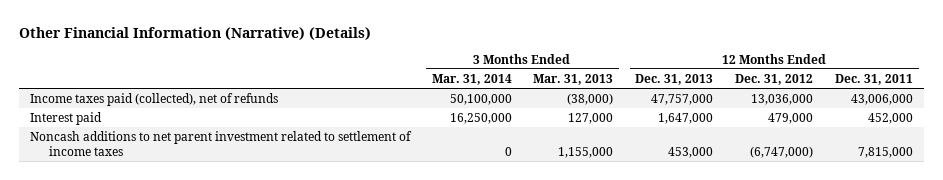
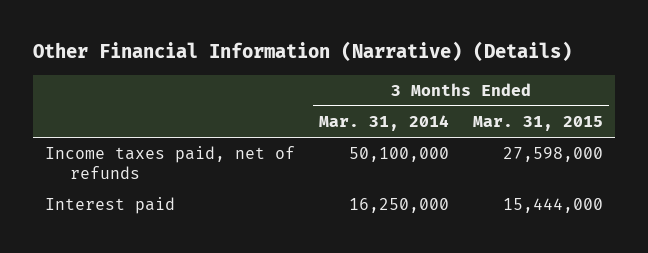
- | 3 Months Ended Mar. 31, 2014 | 3 Months Ended Mar. 31, 2013 | 12 Months Ended Dec. 31, 2013 | 12 Months Ended Dec. 31, 2012 | 12 Months Ended Dec. 31, 2011
+ | 3 Months Ended Mar. 31, 2014 | 3 Months Ended Mar. 31, 2015
- Income taxes paid (collected), net of refunds | 50,100,000 | (38,000) | 47,757,000 | 13,036,000 | 43,006,000
+ Income taxes paid, net of refunds | 50,100,000 | 27,598,000
- Noncash additions to net parent investment related to settlement of income taxes | 0 | 1,155,000 | 453,000 | (6,747,000) | 7,815,000

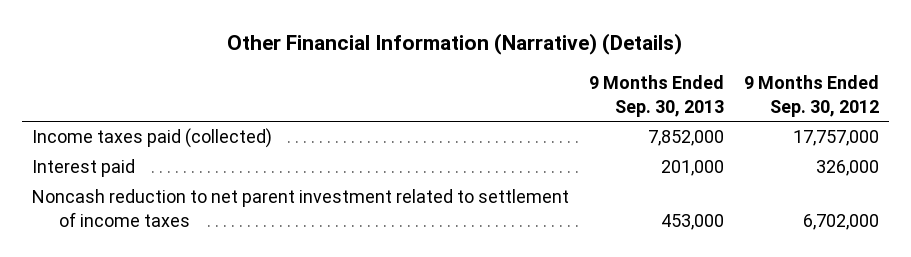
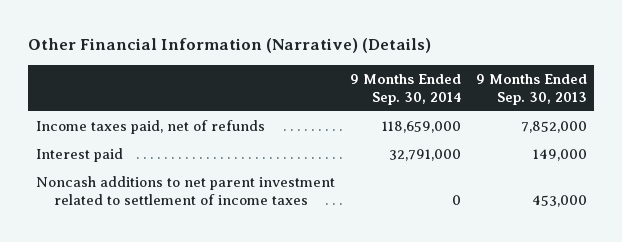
- | 9 Months Ended Sep. 30, 2013 | 9 Months Ended Sep. 30, 2012
+ | 9 Months Ended Sep. 30, 2014 | 9 Months Ended Sep. 30, 2013
- Income taxes paid (collected) | 7,852,000 | 17,757,000
- Interest paid | 201,000 | 326,000
- Noncash reduction to net parent investment related to settlement of income taxes | 453,000 | 6,702,000
+ Income taxes paid, net of refunds | 118,659,000 | 7,852,000
+ Interest paid | 32,791,000 | 149,000
+ Noncash additions to net parent investment related to settlement of income taxes | 0 | 453,000

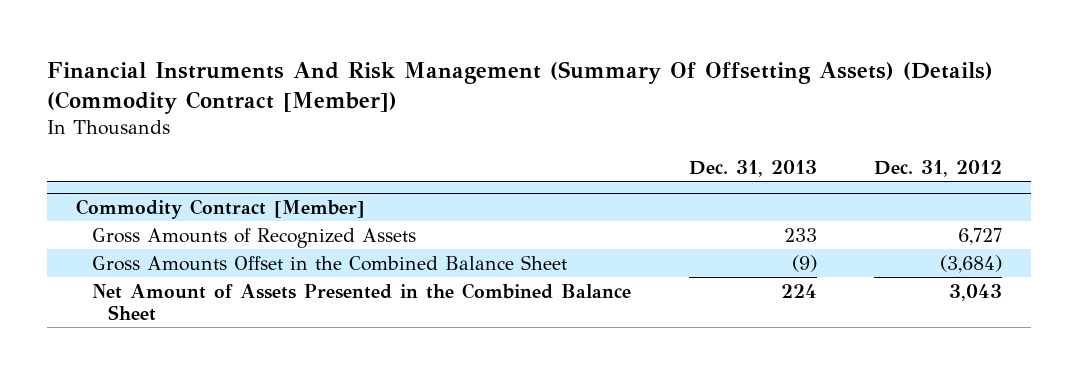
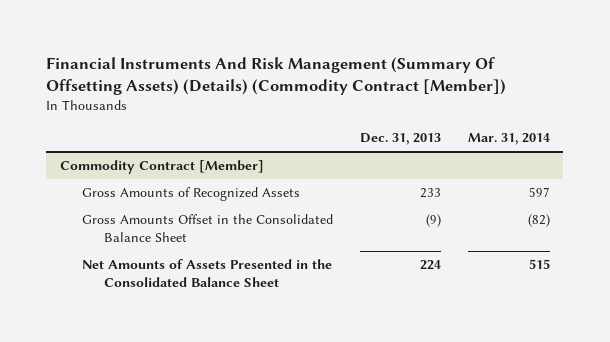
- | Dec. 31, 2013 | Dec. 31, 2012
+ | Dec. 31, 2013 | Mar. 31, 2014
@ Commodity Contract [Member]
- Gross Amounts Offset in the Combined Balance Sheet | (9) | (3,684)
- Net Amount of Assets Presented in the Combined Balance Sheet | 224 | 3,043
+ Gross Amounts Offset in the Consolidated Balance Sheet | (9) | (82)
+ Net Amounts of Assets Presented in the Consolidated Balance Sheet | 224 | 515

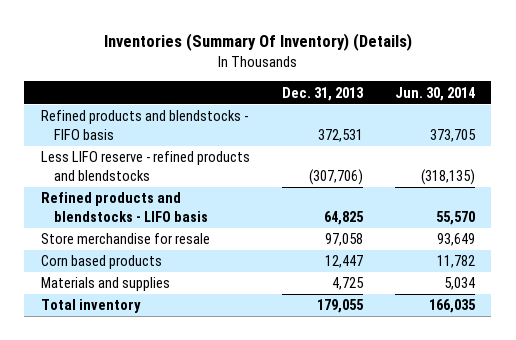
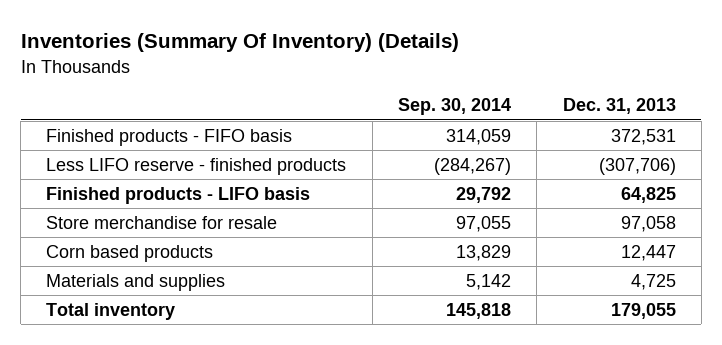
- | Dec. 31, 2013 | Jun. 30, 2014
+ | Sep. 30, 2014 | Dec. 31, 2013
- Refined products and blendstocks - FIFO basis | 372,531 | 373,705
- Less LIFO reserve - refined products and blendstocks | (307,706) | (318,135)
- Refined products and blendstocks - LIFO basis | 64,825 | 55,570
+ Finished products - FIFO basis | 314,059 | 372,531
+ Less LIFO reserve - finished products | (284,267) | (307,706)
+ Finished products - LIFO basis | 29,792 | 64,825

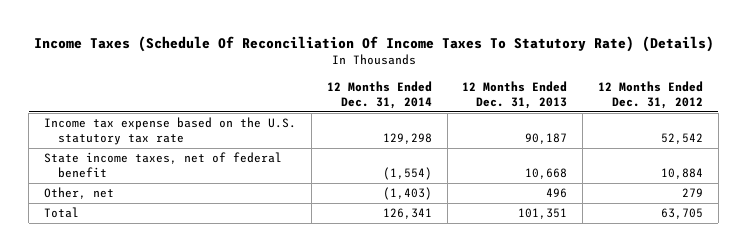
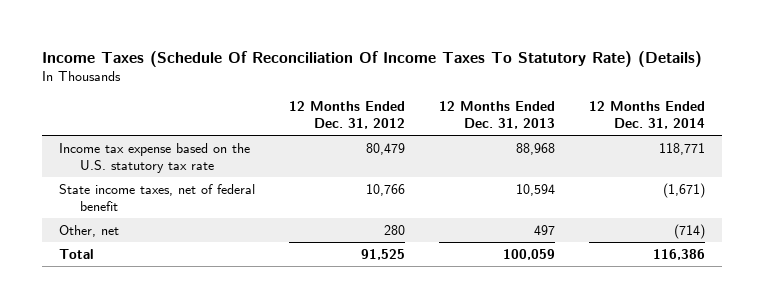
- | 12 Months Ended Dec. 31, 2014 | 12 Months Ended Dec. 31, 2013 | 12 Months Ended Dec. 31, 2012
+ | 12 Months Ended Dec. 31, 2012 | 12 Months Ended Dec. 31, 2013 | 12 Months Ended Dec. 31, 2014
- Income tax expense based on the U.S. statutory tax rate | 129,298 | 90,187 | 52,542
- State income taxes, net of federal benefit | (1,554) | 10,668 | 10,884
- Other, net | (1,403) | 496 | 279
- Total | 126,341 | 101,351 | 63,705
+ Income tax expense based on the U.S. statutory tax rate | 80,479 | 88,968 | 118,771
+ State income taxes, net of federal benefit | 10,766 | 10,594 | (1,671)
+ Other, net | 280 | 497 | (714)
+ Total | 91,525 | 100,059 | 116,386

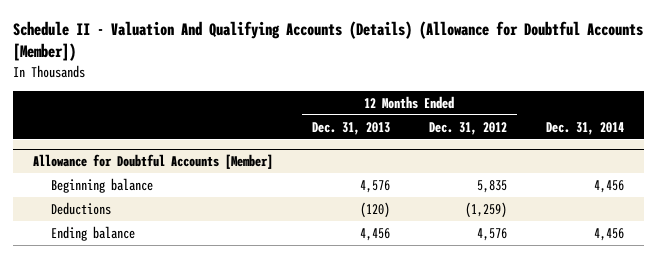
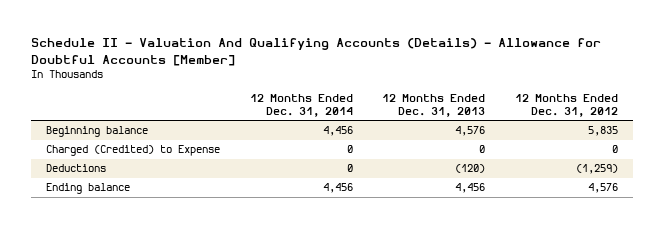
- Schedule II - Valuation And Qualifying Accounts (Details) (Allowance for Doubtful Accounts [Member])
+ Schedule II - Valuation And Qualifying Accounts (Details) - Allowance for Doubtful Accounts [Member]
- | 12 Months Ended Dec. 31, 2013 | 12 Months Ended Dec. 31, 2012 | Dec. 31, 2014
+ | 12 Months Ended Dec. 31, 2014 | 12 Months Ended Dec. 31, 2013 | 12 Months Ended Dec. 31, 2012
- Allowance for Doubtful Accounts [Member]
+ Charged (Credited) to Expense | 0 | 0 | 0

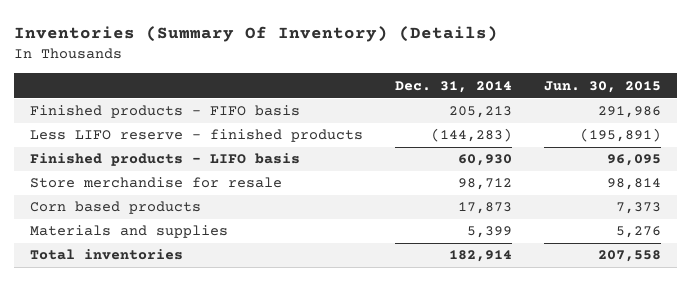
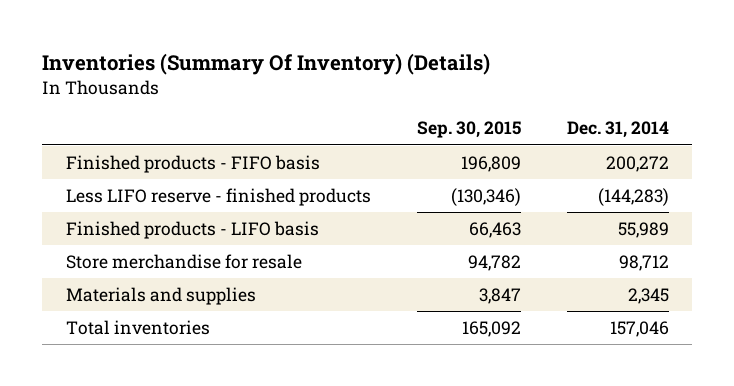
- | Dec. 31, 2014 | Jun. 30, 2015
+ | Sep. 30, 2015 | Dec. 31, 2014
- Finished products - FIFO basis | 205,213 | 291,986
+ Finished products - FIFO basis | 196,809 | 200,272
- Finished products - LIFO basis | 60,930 | 96,095
+ Finished products - LIFO basis | 66,463 | 55,989
- Corn based products | 17,873 | 7,373
- Materials and supplies | 5,399 | 5,276
- Total inventories | 182,914 | 207,558
+ Materials and supplies | 3,847 | 2,345
+ Total inventories | 165,092 | 157,046

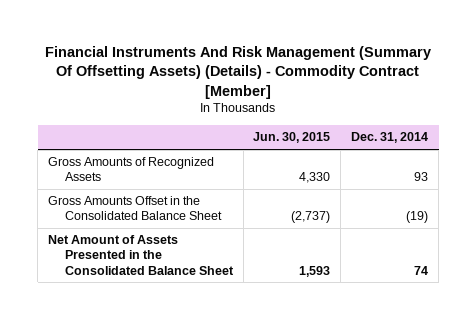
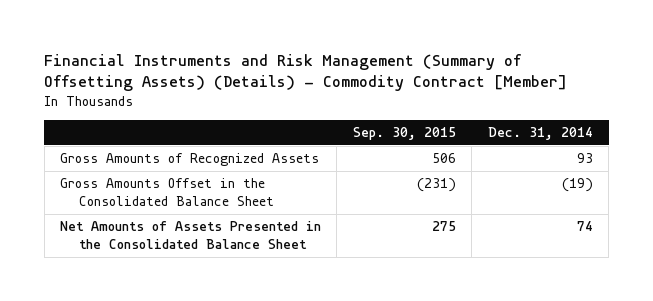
- Financial Instruments And Risk Management (Summary Of Offsetting Assets) (Details) - Commodity Contract [Member]
+ Financial Instruments and Risk Management (Summary of Offsetting Assets) (Details) - Commodity Contract [Member]
- | Jun. 30, 2015 | Dec. 31, 2014
+ | Sep. 30, 2015 | Dec. 31, 2014
- Net Amount of Assets Presented in the Consolidated Balance Sheet | 1,593 | 74
+ Net Amounts of Assets Presented in the Consolidated Balance Sheet | 275 | 74

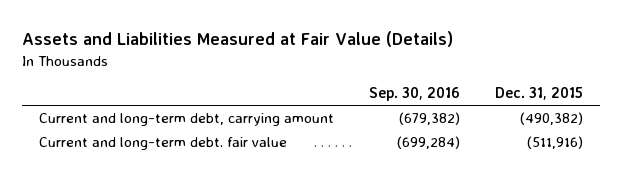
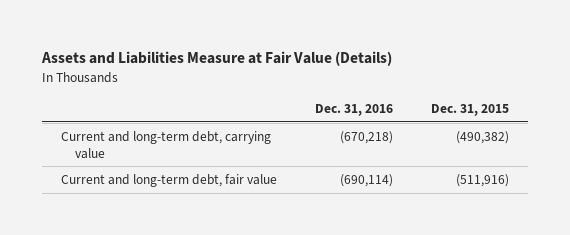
- Assets and Liabilities Measured at Fair Value (Details)
+ Assets and Liabilities Measure at Fair Value (Details)
- | Sep. 30, 2016 | Dec. 31, 2015
+ | Dec. 31, 2016 | Dec. 31, 2015
- Current and long-term debt, carrying amount | (679,382) | (490,382)
- Current and long-term debt. fair value | (699,284) | (511,916)
+ Current and long-term debt, carrying value | (670,218) | (490,382)
+ Current and long-term debt, fair value | (690,114) | (511,916)

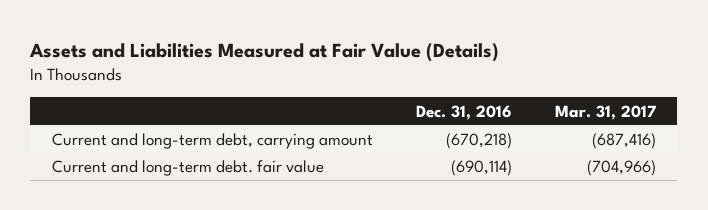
- Assets and Liabilities Measure at Fair Value (Details)
+ Assets and Liabilities Measured at Fair Value (Details)
- | Dec. 31, 2016 | Dec. 31, 2015
+ | Dec. 31, 2016 | Mar. 31, 2017
- Current and long-term debt, carrying value | (670,218) | (490,382)
- Current and long-term debt, fair value | (690,114) | (511,916)
+ Current and long-term debt, carrying amount | (670,218) | (687,416)
+ Current and long-term debt. fair value | (690,114) | (704,966)

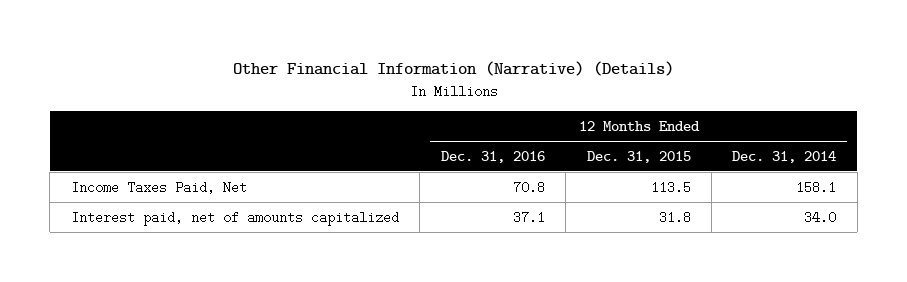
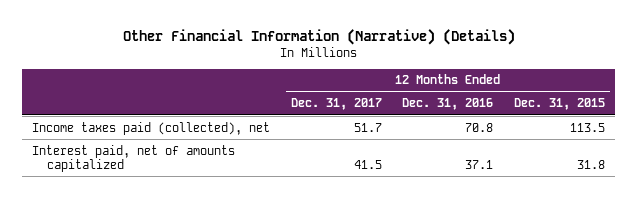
- | 12 Months Ended Dec. 31, 2016 | 12 Months Ended Dec. 31, 2015 | 12 Months Ended Dec. 31, 2014
+ | 12 Months Ended Dec. 31, 2017 | 12 Months Ended Dec. 31, 2016 | 12 Months Ended Dec. 31, 2015
- Income Taxes Paid, Net | 70.8 | 113.5 | 158.1
+ Income taxes paid (collected), net | 51.7 | 70.8 | 113.5

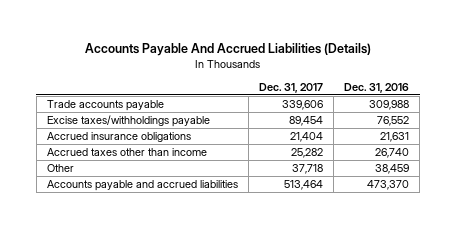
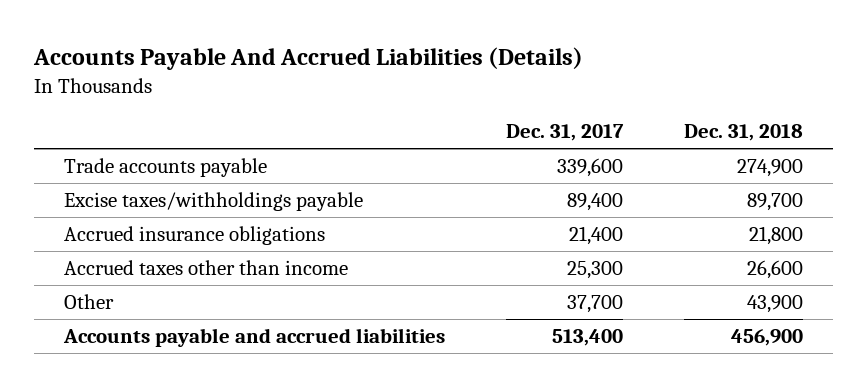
- | Dec. 31, 2017 | Dec. 31, 2016
+ | Dec. 31, 2017 | Dec. 31, 2018
- Trade accounts payable | 339,606 | 309,988
- Excise taxes/withholdings payable | 89,454 | 76,552
- Accrued insurance obligations | 21,404 | 21,631
- Accrued taxes other than income | 25,282 | 26,740
- Other | 37,718 | 38,459
- Accounts payable and accrued liabilities | 513,464 | 473,370
+ Trade accounts payable | 339,600 | 274,900
+ Excise taxes/withholdings payable | 89,400 | 89,700
+ Accrued insurance obligations | 21,400 | 21,800
+ Accrued taxes other than income | 25,300 | 26,600
+ Other | 37,700 | 43,900
+ Accounts payable and accrued liabilities | 513,400 | 456,900

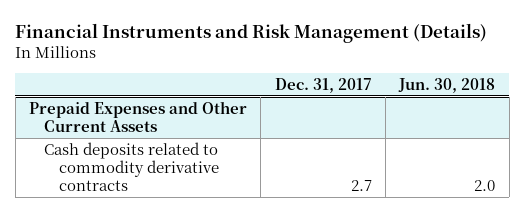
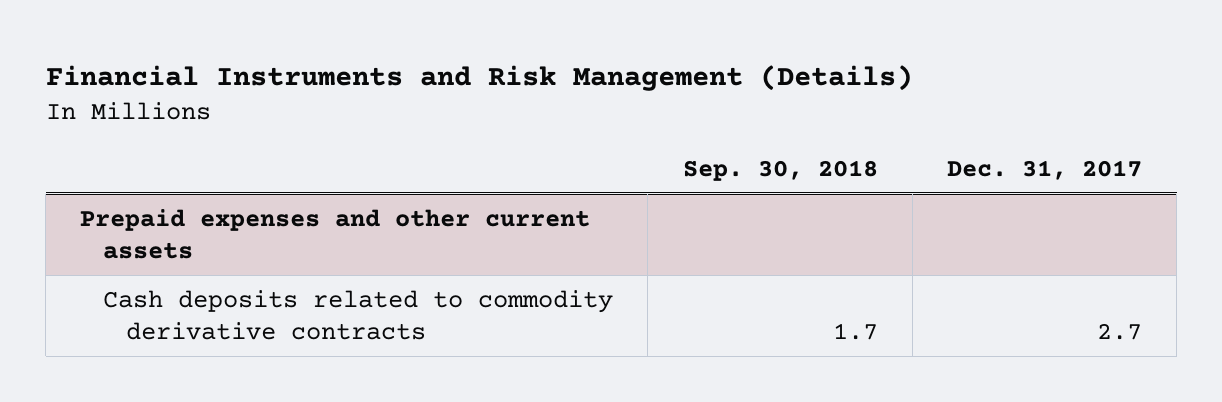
- | Dec. 31, 2017 | Jun. 30, 2018
+ | Sep. 30, 2018 | Dec. 31, 2017
- Prepaid Expenses and Other Current Assets
+ Prepaid expenses and other current assets

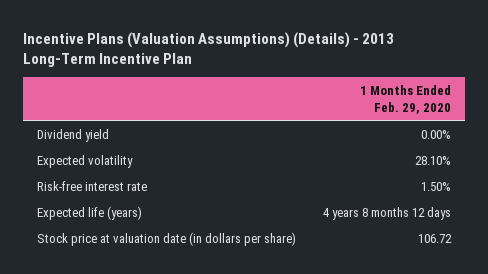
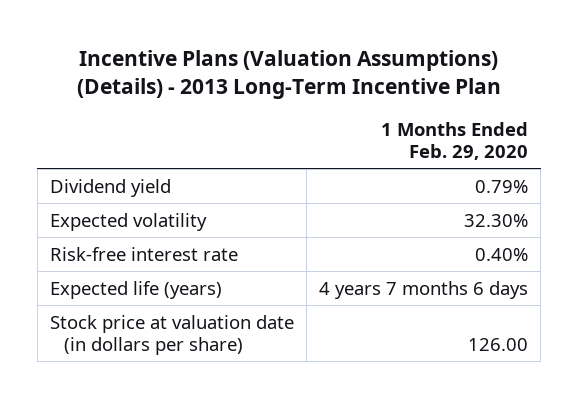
- Dividend yield | 0.00%
- Expected volatility | 28.10%
- Risk-free interest rate | 1.50%
- Expected life (years) | 4 years 8 months 12 days
- Stock price at valuation date (in dollars per share) | 106.72
+ Dividend yield | 0.79%
+ Expected volatility | 32.30%
+ Risk-free interest rate | 0.40%
+ Expected life (years) | 4 years 7 months 6 days
+ Stock price at valuation date (in dollars per share) | 126.00

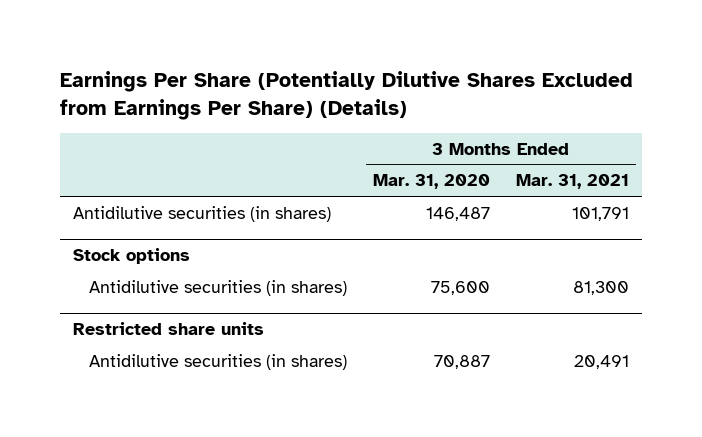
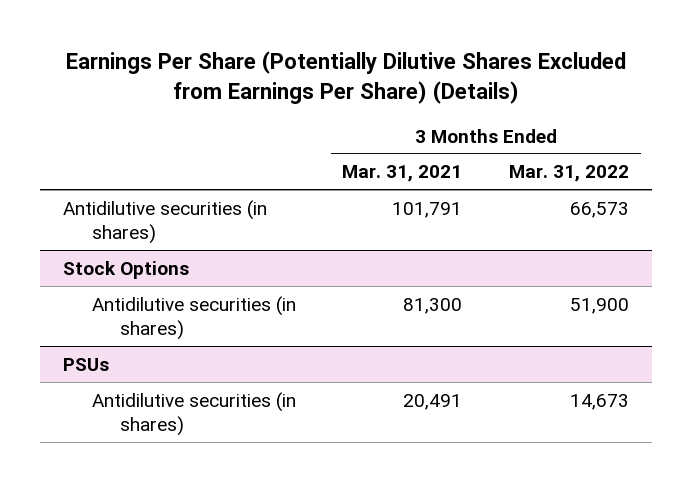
- | 3 Months Ended Mar. 31, 2020 | 3 Months Ended Mar. 31, 2021
+ | 3 Months Ended Mar. 31, 2021 | 3 Months Ended Mar. 31, 2022
- Stock options
+ Stock Options
- Restricted share units
+ PSUs

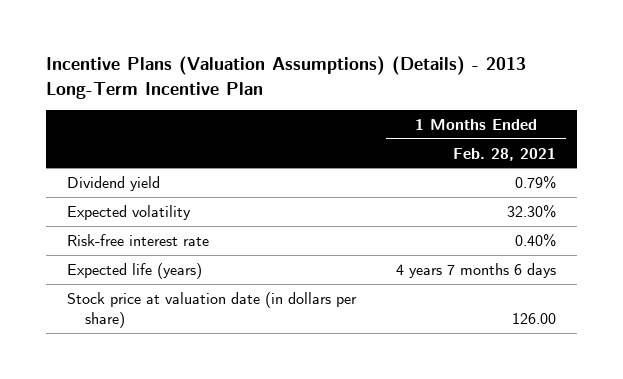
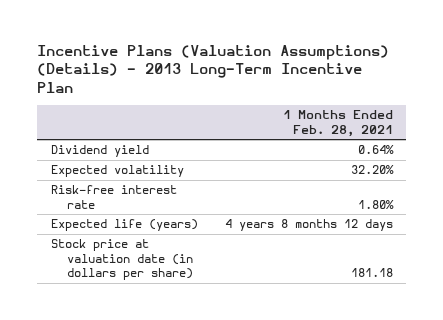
- Dividend yield | 0.79%
- Expected volatility | 32.30%
- Risk-free interest rate | 0.40%
- Expected life (years) | 4 years 7 months 6 days
- Stock price at valuation date (in dollars per share) | 126.00
+ Dividend yield | 0.64%
+ Expected volatility | 32.20%
+ Risk-free interest rate | 1.80%
+ Expected life (years) | 4 years 8 months 12 days
+ Stock price at valuation date (in dollars per share) | 181.18

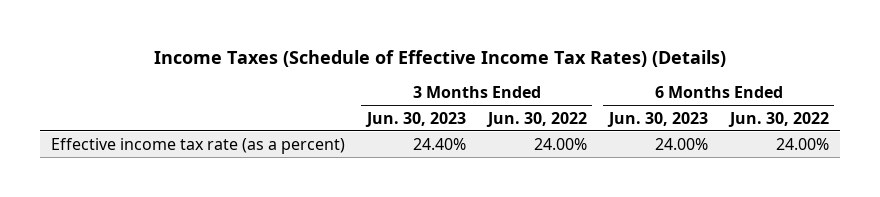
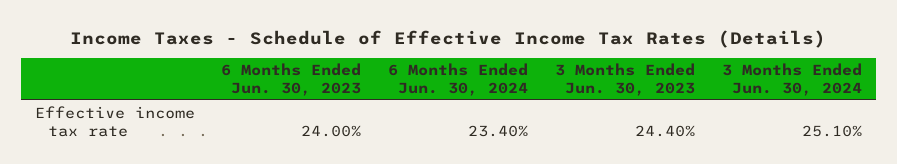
- Income Taxes (Schedule of Effective Income Tax Rates) (Details)
+ Income Taxes - Schedule of Effective Income Tax Rates (Details)
- | 3 Months Ended Jun. 30, 2023 | 3 Months Ended Jun. 30, 2022 | 6 Months Ended Jun. 30, 2023 | 6 Months Ended Jun. 30, 2022
+ | 6 Months Ended Jun. 30, 2023 | 6 Months Ended Jun. 30, 2024 | 3 Months Ended Jun. 30, 2023 | 3 Months Ended Jun. 30, 2024
- Effective income tax rate (as a percent) | 24.40% | 24.00% | 24.00% | 24.00%
+ Effective income tax rate | 24.00% | 23.40% | 24.40% | 25.10%

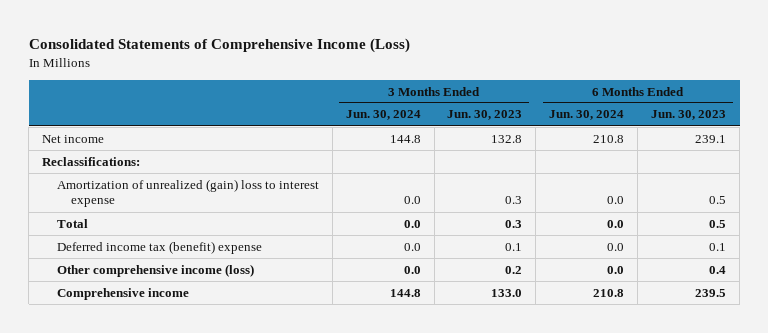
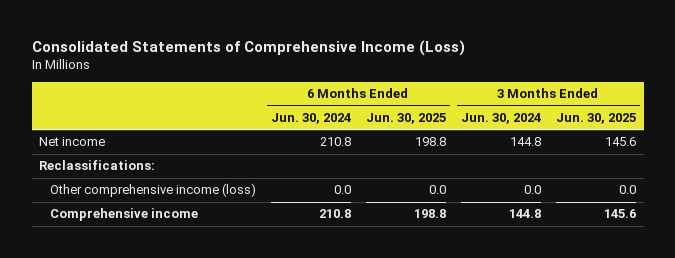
- | 3 Months Ended Jun. 30, 2024 | 3 Months Ended Jun. 30, 2023 | 6 Months Ended Jun. 30, 2024 | 6 Months Ended Jun. 30, 2023
+ | 6 Months Ended Jun. 30, 2024 | 6 Months Ended Jun. 30, 2025 | 3 Months Ended Jun. 30, 2024 | 3 Months Ended Jun. 30, 2025
- Amortization of unrealized (gain) loss to interest expense | 0.0 | 0.3 | 0.0 | 0.5
- Total | 0.0 | 0.3 | 0.0 | 0.5
- Deferred income tax (benefit) expense | 0.0 | 0.1 | 0.0 | 0.1

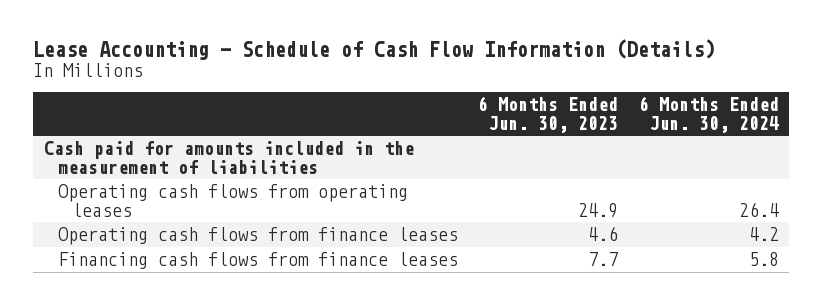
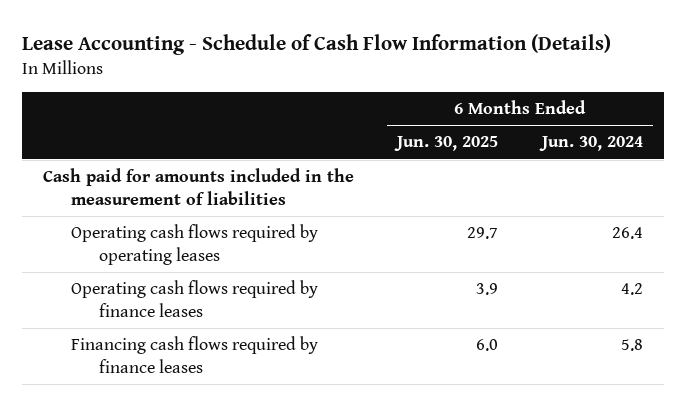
- | 6 Months Ended Jun. 30, 2023 | 6 Months Ended Jun. 30, 2024
+ | 6 Months Ended Jun. 30, 2025 | 6 Months Ended Jun. 30, 2024
- Operating cash flows from operating leases | 24.9 | 26.4
- Operating cash flows from finance leases | 4.6 | 4.2
- Financing cash flows from finance leases | 7.7 | 5.8
+ Operating cash flows required by operating leases | 29.7 | 26.4
+ Operating cash flows required by finance leases | 3.9 | 4.2
+ Financing cash flows required by finance leases | 6.0 | 5.8

